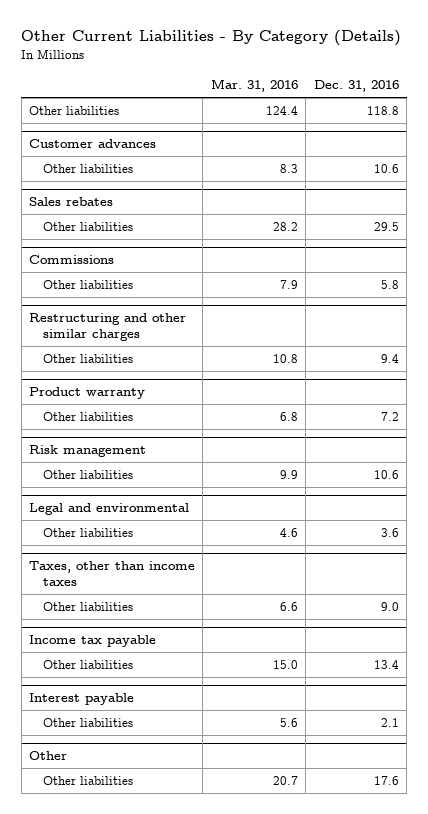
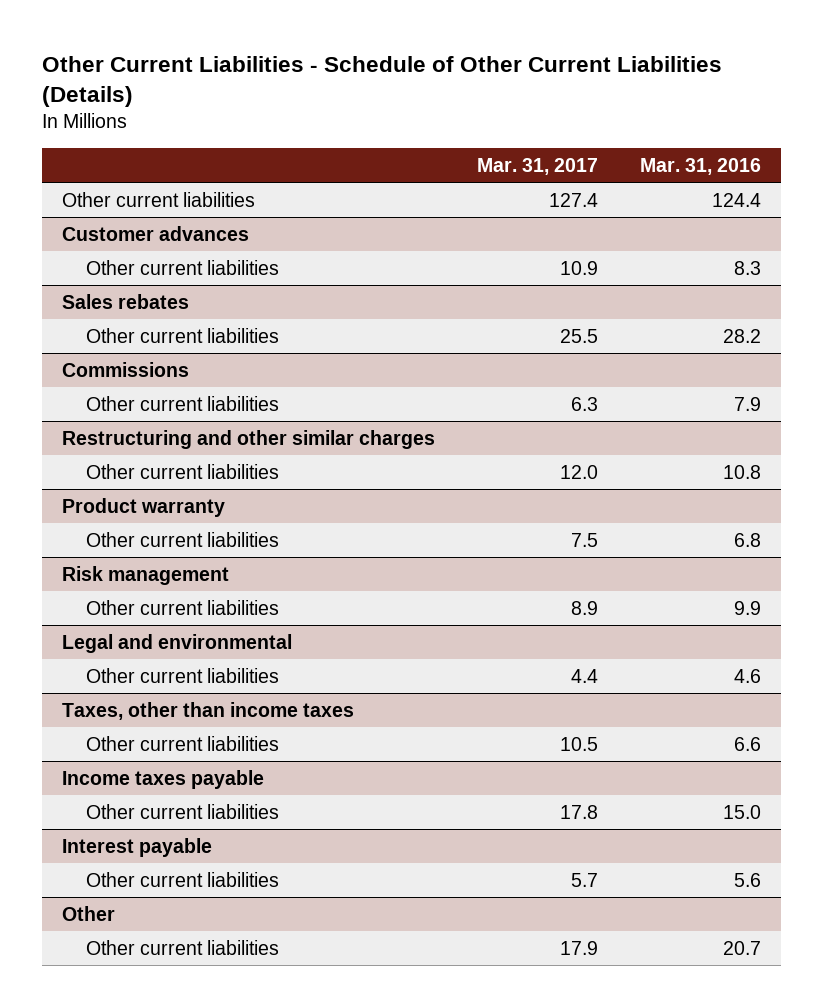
- Other Current Liabilities - By Category (Details)
+ Other Current Liabilities - Schedule of Other Current Liabilities (Details)
- | Mar. 31, 2016 | Dec. 31, 2016
+ | Mar. 31, 2017 | Mar. 31, 2016
- Other liabilities | 124.4 | 118.8
+ Other current liabilities | 127.4 | 124.4
@ Customer advances
- Other liabilities | 8.3 | 10.6
+ Other current liabilities | 10.9 | 8.3
@ Sales rebates
- Other liabilities | 28.2 | 29.5
+ Other current liabilities | 25.5 | 28.2
@ Commissions
- Other liabilities | 7.9 | 5.8
+ Other current liabilities | 6.3 | 7.9
@ Restructuring and other similar charges
- Other liabilities | 10.8 | 9.4
+ Other current liabilities | 12.0 | 10.8
@ Product warranty
- Other liabilities | 6.8 | 7.2
+ Other current liabilities | 7.5 | 6.8
@ Risk management
- Other liabilities | 9.9 | 10.6
+ Other current liabilities | 8.9 | 9.9
@ Legal and environmental
- Other liabilities | 4.6 | 3.6
+ Other current liabilities | 4.4 | 4.6
@ Taxes, other than income taxes
- Other liabilities | 6.6 | 9.0
- Income tax payable
- Other liabilities | 15.0 | 13.4
@ Taxes, other than income taxes
+ Other current liabilities | 10.5 | 6.6
+ Income taxes payable
+ Other current liabilities | 17.8 | 15.0
@ Interest payable
- Other liabilities | 5.6 | 2.1
+ Other current liabilities | 5.7 | 5.6
@ Other
- Other liabilities | 20.7 | 17.6
+ Other current liabilities | 17.9 | 20.7

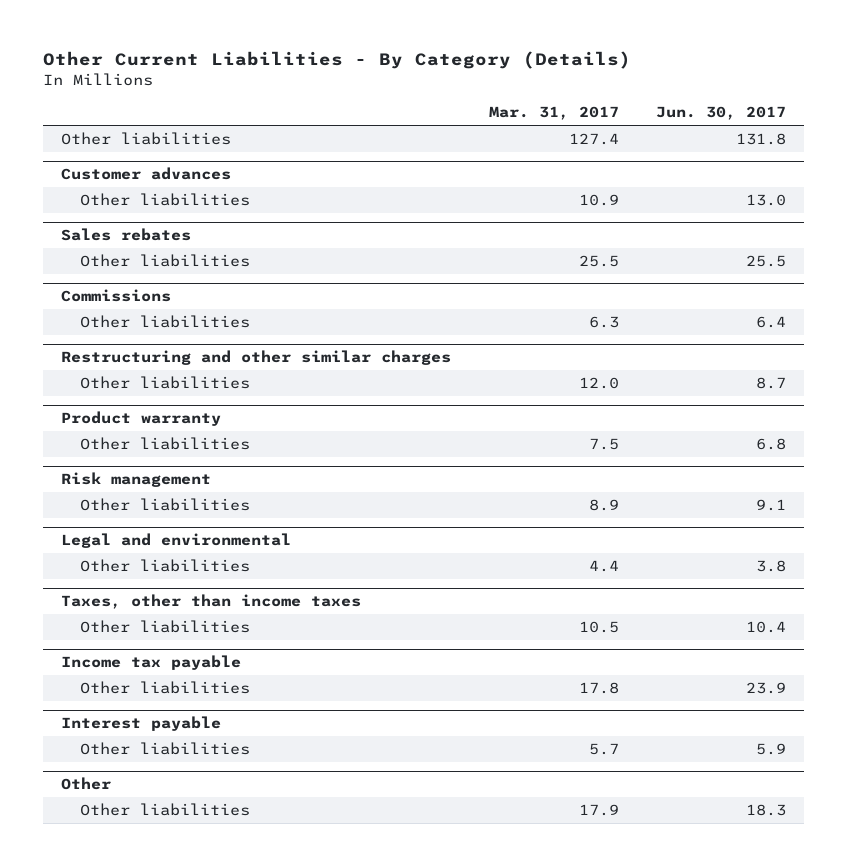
- Other Current Liabilities - Schedule of Other Current Liabilities (Details)
+ Other Current Liabilities - By Category (Details)
- | Mar. 31, 2017 | Mar. 31, 2016
+ | Mar. 31, 2017 | Jun. 30, 2017
- Other current liabilities | 127.4 | 124.4
+ Other liabilities | 127.4 | 131.8
@ Customer advances
- Other current liabilities | 10.9 | 8.3
+ Other liabilities | 10.9 | 13.0
@ Sales rebates
- Other current liabilities | 25.5 | 28.2
+ Other liabilities | 25.5 | 25.5
@ Commissions
- Other current liabilities | 6.3 | 7.9
+ Other liabilities | 6.3 | 6.4
@ Restructuring and other similar charges
- Other current liabilities | 12.0 | 10.8
+ Other liabilities | 12.0 | 8.7
@ Product warranty
- Other current liabilities | 7.5 | 6.8
+ Other liabilities | 7.5 | 6.8
@ Risk management
- Other current liabilities | 8.9 | 9.9
+ Other liabilities | 8.9 | 9.1
@ Legal and environmental
- Other current liabilities | 4.4 | 4.6
+ Other liabilities | 4.4 | 3.8
@ Taxes, other than income taxes
- Other current liabilities | 10.5 | 6.6
- Income taxes payable
- Other current liabilities | 17.8 | 15.0
@ Taxes, other than income taxes
+ Other liabilities | 10.5 | 10.4
+ Income tax payable
+ Other liabilities | 17.8 | 23.9
@ Interest payable
- Other current liabilities | 5.7 | 5.6
+ Other liabilities | 5.7 | 5.9
@ Other
- Other current liabilities | 17.9 | 20.7
+ Other liabilities | 17.9 | 18.3

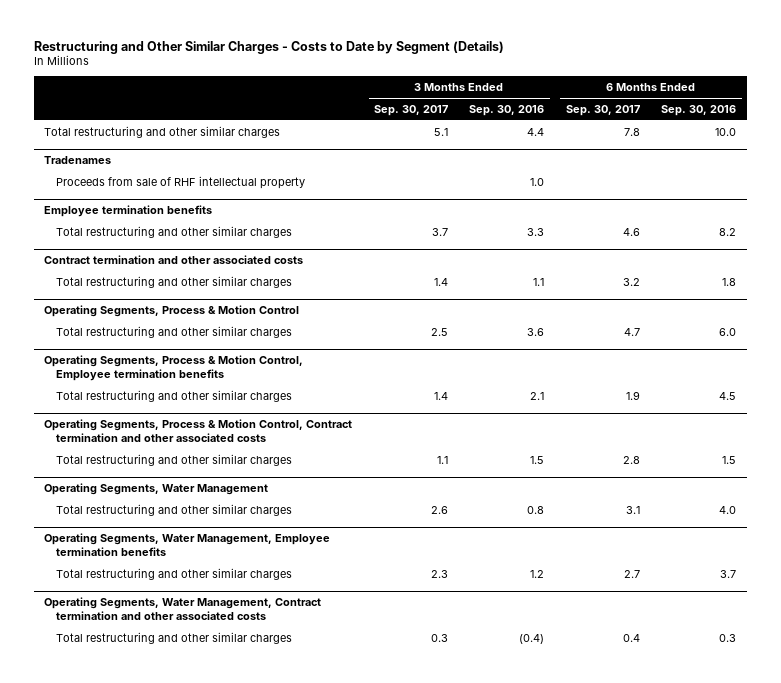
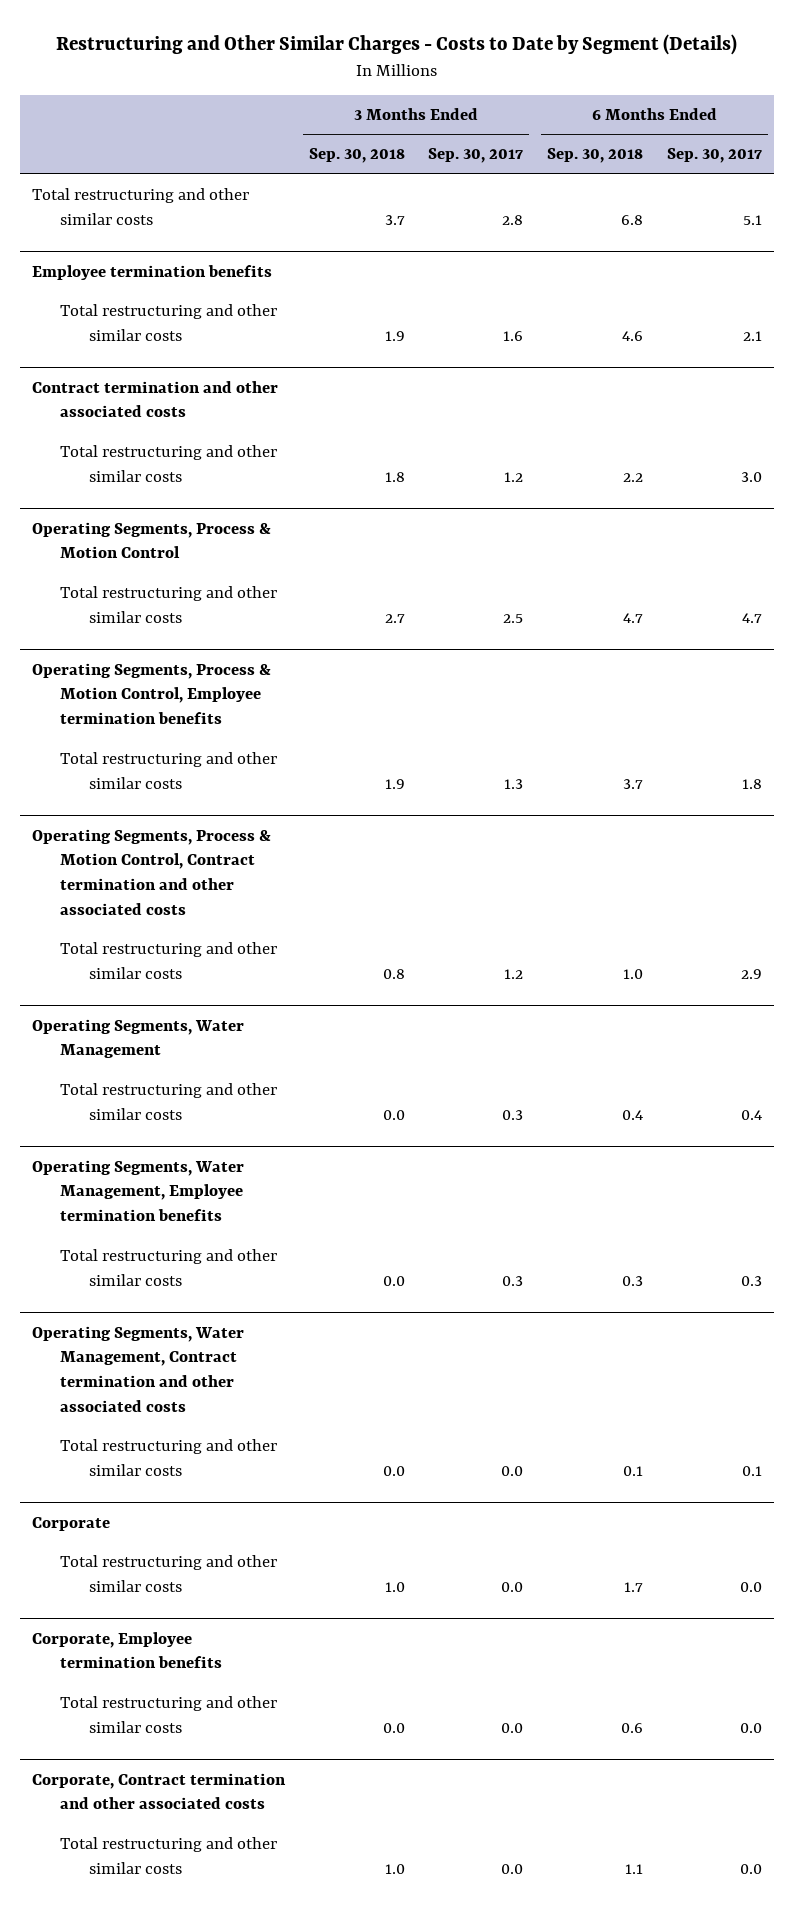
- | 3 Months Ended Sep. 30, 2017 | 3 Months Ended Sep. 30, 2016 | 6 Months Ended Sep. 30, 2017 | 6 Months Ended Sep. 30, 2016
+ | 3 Months Ended Sep. 30, 2018 | 3 Months Ended Sep. 30, 2017 | 6 Months Ended Sep. 30, 2018 | 6 Months Ended Sep. 30, 2017
- Total restructuring and other similar charges | 5.1 | 4.4 | 7.8 | 10.0
- Tradenames
- Proceeds from sale of RHF intellectual property | | 1.0 | |
+ Total restructuring and other similar costs | 3.7 | 2.8 | 6.8 | 5.1
@ Employee termination benefits
- Total restructuring and other similar charges | 3.7 | 3.3 | 4.6 | 8.2
+ Total restructuring and other similar costs | 1.9 | 1.6 | 4.6 | 2.1
@ Contract termination and other associated costs
- Total restructuring and other similar charges | 1.4 | 1.1 | 3.2 | 1.8
+ Total restructuring and other similar costs | 1.8 | 1.2 | 2.2 | 3.0
@ Operating Segments, Process & Motion Control
- Total restructuring and other similar charges | 2.5 | 3.6 | 4.7 | 6.0
+ Total restructuring and other similar costs | 2.7 | 2.5 | 4.7 | 4.7
@ Operating Segments, Process & Motion Control, Employee termination benefits
- Total restructuring and other similar charges | 1.4 | 2.1 | 1.9 | 4.5
+ Total restructuring and other similar costs | 1.9 | 1.3 | 3.7 | 1.8
@ Operating Segments, Process & Motion Control, Contract termination and other associated costs
- Total restructuring and other similar charges | 1.1 | 1.5 | 2.8 | 1.5
+ Total restructuring and other similar costs | 0.8 | 1.2 | 1.0 | 2.9
@ Operating Segments, Water Management
- Total restructuring and other similar charges | 2.6 | 0.8 | 3.1 | 4.0
+ Total restructuring and other similar costs | 0.0 | 0.3 | 0.4 | 0.4
@ Operating Segments, Water Management, Employee termination benefits
- Total restructuring and other similar charges | 2.3 | 1.2 | 2.7 | 3.7
+ Total restructuring and other similar costs | 0.0 | 0.3 | 0.3 | 0.3
@ Operating Segments, Water Management, Contract termination and other associated costs
- Total restructuring and other similar charges | 0.3 | (0.4) | 0.4 | 0.3
+ Total restructuring and other similar costs | 0.0 | 0.0 | 0.1 | 0.1
+ Corporate
+ Total restructuring and other similar costs | 1.0 | 0.0 | 1.7 | 0.0
+ Corporate, Employee termination benefits
+ Total restructuring and other similar costs | 0.0 | 0.0 | 0.6 | 0.0
+ Corporate, Contract termination and other associated costs
+ Total restructuring and other similar costs | 1.0 | 0.0 | 1.1 | 0.0

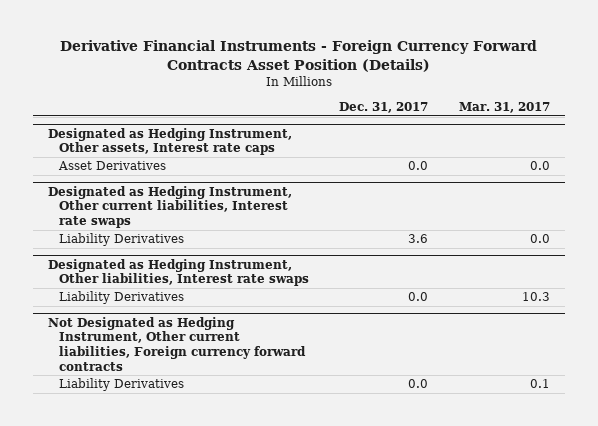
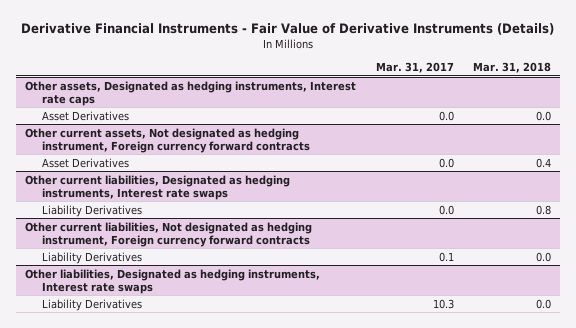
- Derivative Financial Instruments - Foreign Currency Forward Contracts Asset Position (Details)
+ Derivative Financial Instruments - Fair Value of Derivative Instruments (Details)
- | Dec. 31, 2017 | Mar. 31, 2017
+ | Mar. 31, 2017 | Mar. 31, 2018
- Designated as Hedging Instrument, Other assets, Interest rate caps
+ Other assets, Designated as hedging instruments, Interest rate caps
- Designated as Hedging Instrument, Other current liabilities, Interest rate swaps
+ Other current assets, Not designated as hedging instrument, Foreign currency forward contracts
+ Asset Derivatives | 0.0 | 0.4
+ Other current liabilities, Designated as hedging instruments, Interest rate swaps
- Designated as Hedging Instrument, Other liabilities, Interest rate swaps
- Liability Derivatives | 0.0 | 10.3
- Not Designated as Hedging Instrument, Other current liabilities, Foreign currency forward contracts
+ Other current liabilities, Not designated as hedging instrument, Foreign currency forward contracts
+ Other liabilities, Designated as hedging instruments, Interest rate swaps
+ Liability Derivatives | 10.3 | 0.0

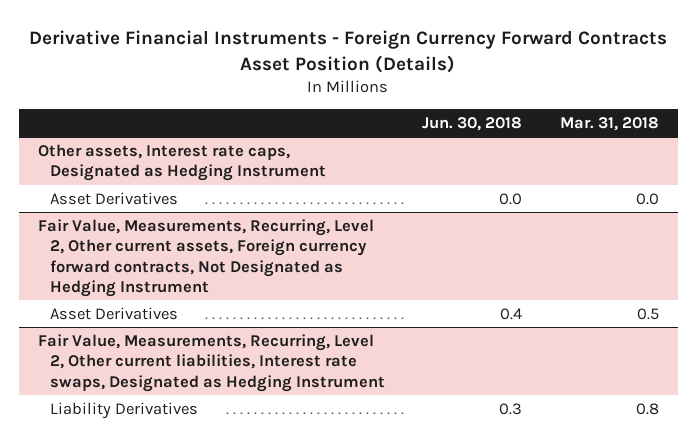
- Derivative Financial Instruments - Fair Value of Derivative Instruments (Details)
+ Derivative Financial Instruments - Foreign Currency Forward Contracts Asset Position (Details)
- | Mar. 31, 2017 | Mar. 31, 2018
+ | Jun. 30, 2018 | Mar. 31, 2018
- Other assets, Designated as hedging instruments, Interest rate caps
+ Other assets, Interest rate caps, Designated as Hedging Instrument
- Other current assets, Not designated as hedging instrument, Foreign currency forward contracts
- Asset Derivatives | 0.0 | 0.4
- Other current liabilities, Designated as hedging instruments, Interest rate swaps
+ Fair Value, Measurements, Recurring, Level 2, Other current assets, Foreign currency forward contracts, Not Designated as Hedging Instrument
+ Asset Derivatives | 0.4 | 0.5
+ Fair Value, Measurements, Recurring, Level 2, Other current liabilities, Interest rate swaps, Designated as Hedging Instrument
- Other current liabilities, Not designated as hedging instrument, Foreign currency forward contracts
- Liability Derivatives | 0.1 | 0.0
- Other liabilities, Designated as hedging instruments, Interest rate swaps
- Liability Derivatives | 10.3 | 0.0

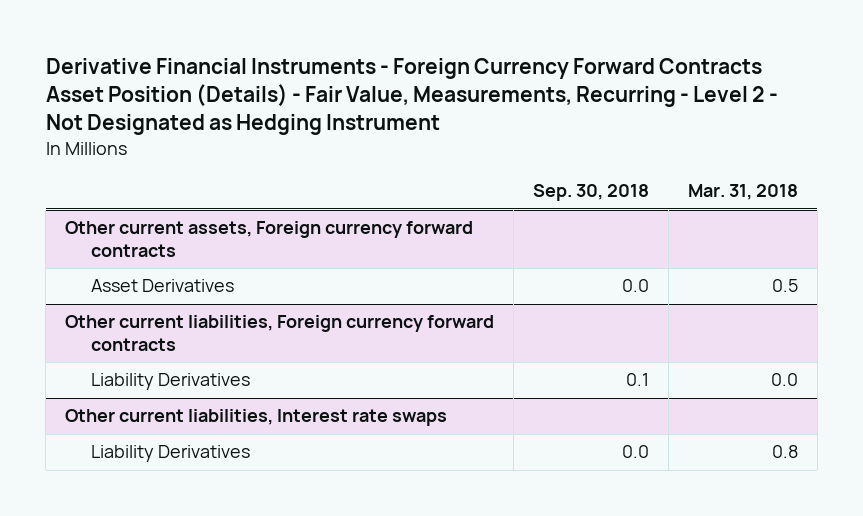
- Derivative Financial Instruments - Foreign Currency Forward Contracts Asset Position (Details)
+ Derivative Financial Instruments - Foreign Currency Forward Contracts Asset Position (Details) - Fair Value, Measurements, Recurring - Level 2 - Not Designated as Hedging Instrument
- | Jun. 30, 2018 | Mar. 31, 2018
+ | Sep. 30, 2018 | Mar. 31, 2018
- Other assets, Interest rate caps, Designated as Hedging Instrument
- Asset Derivatives | 0.0 | 0.0
- Fair Value, Measurements, Recurring, Level 2, Other current assets, Foreign currency forward contracts, Not Designated as Hedging Instrument
+ Other current assets, Foreign currency forward contracts
- Fair Value, Measurements, Recurring, Level 2, Other current liabilities, Interest rate swaps, Designated as Hedging Instrument
+ Other current liabilities, Foreign currency forward contracts
+ Liability Derivatives | 0.1 | 0.0
+ Other current liabilities, Interest rate swaps

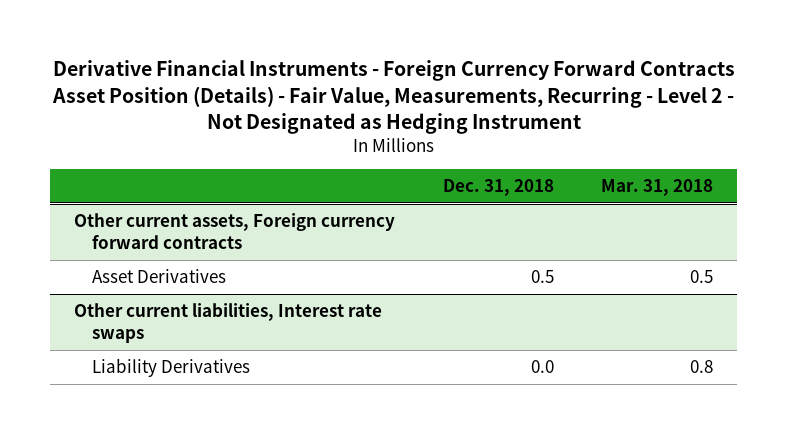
- | Sep. 30, 2018 | Mar. 31, 2018
+ | Dec. 31, 2018 | Mar. 31, 2018
- Other current liabilities, Foreign currency forward contracts
- Liability Derivatives | 0.1 | 0.0

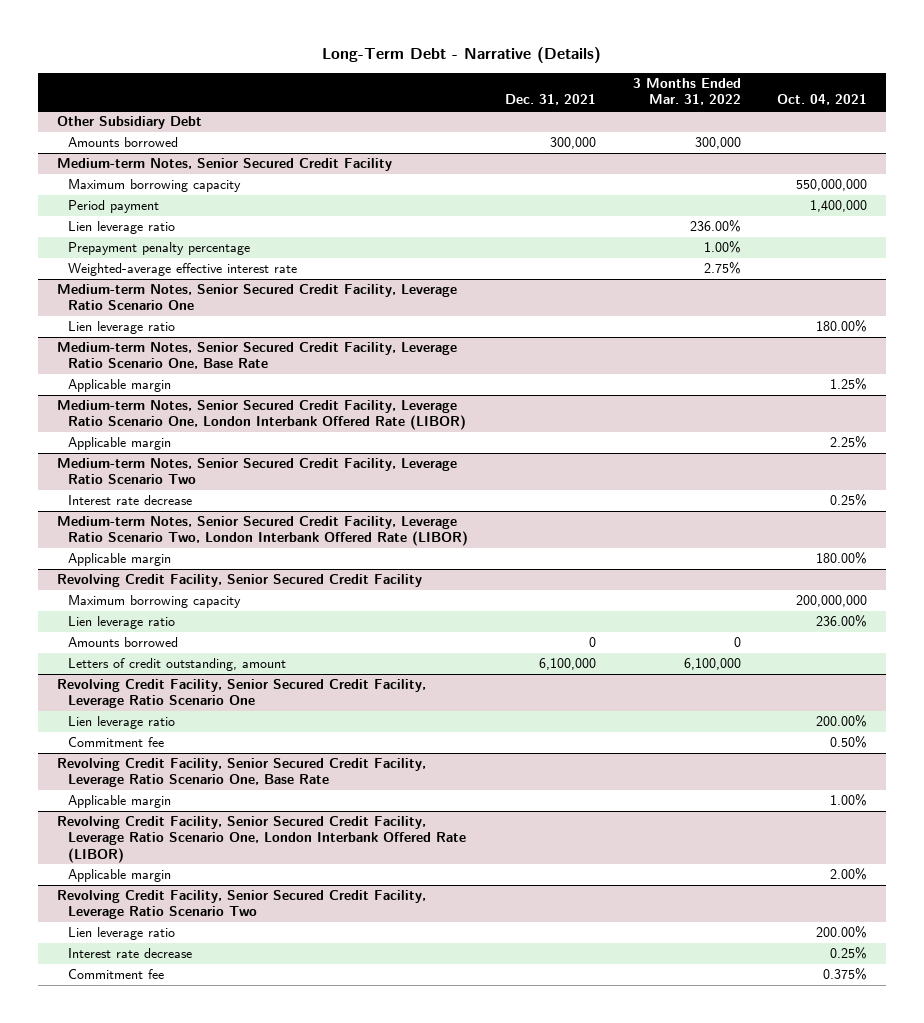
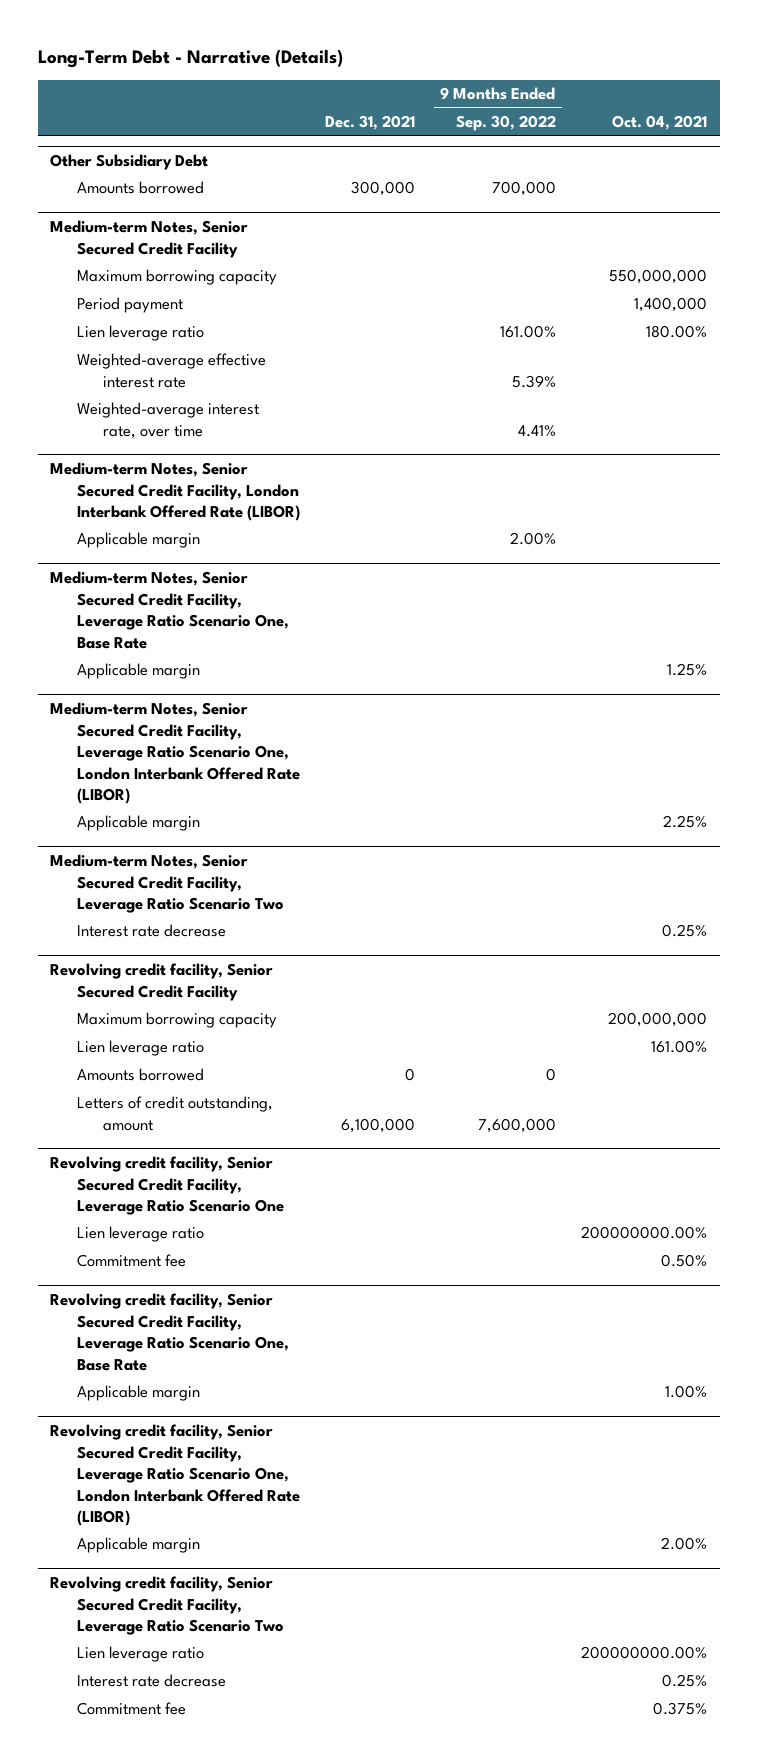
- | Dec. 31, 2021 | 3 Months Ended Mar. 31, 2022 | Oct. 04, 2021
+ | Dec. 31, 2021 | 9 Months Ended Sep. 30, 2022 | Oct. 04, 2021
@ Medium-term Notes, Senior Secured Credit Facility
- Lien leverage ratio | | 236.00% |
- Prepayment penalty percentage | | 1.00% |
- Medium-term Notes, Senior Secured Credit Facility, Leverage Ratio Scenario One
@ Medium-term Notes, Senior Secured Credit Facility
moved down: Weighted-average effective interest rate | | 5.39% |
+ Weighted-average interest rate, over time | | 4.41% |
+ Medium-term Notes, Senior Secured Credit Facility, London Interbank Offered Rate (LIBOR)
+ Applicable margin | | 2.00% |
- Medium-term Notes, Senior Secured Credit Facility, Leverage Ratio Scenario Two, London Interbank Offered Rate (LIBOR)
- Applicable margin | | | 180.00%
- Revolving Credit Facility, Senior Secured Credit Facility
+ Revolving credit facility, Senior Secured Credit Facility
- Lien leverage ratio | | | 236.00%
+ Lien leverage ratio | | | 161.00%
- Revolving Credit Facility, Senior Secured Credit Facility, Leverage Ratio Scenario One
- Lien leverage ratio | | | 200.00%
+ Revolving credit facility, Senior Secured Credit Facility, Leverage Ratio Scenario One
+ Lien leverage ratio | | | 200000000.00%
- Revolving Credit Facility, Senior Secured Credit Facility, Leverage Ratio Scenario One, Base Rate
+ Revolving credit facility, Senior Secured Credit Facility, Leverage Ratio Scenario One, Base Rate
- Revolving Credit Facility, Senior Secured Credit Facility, Leverage Ratio Scenario One, London Interbank Offered Rate (LIBOR)
+ Revolving credit facility, Senior Secured Credit Facility, Leverage Ratio Scenario One, London Interbank Offered Rate (LIBOR)
- Revolving Credit Facility, Senior Secured Credit Facility, Leverage Ratio Scenario Two
- Lien leverage ratio | | | 200.00%
+ Revolving credit facility, Senior Secured Credit Facility, Leverage Ratio Scenario Two
+ Lien leverage ratio | | | 200000000.00%

